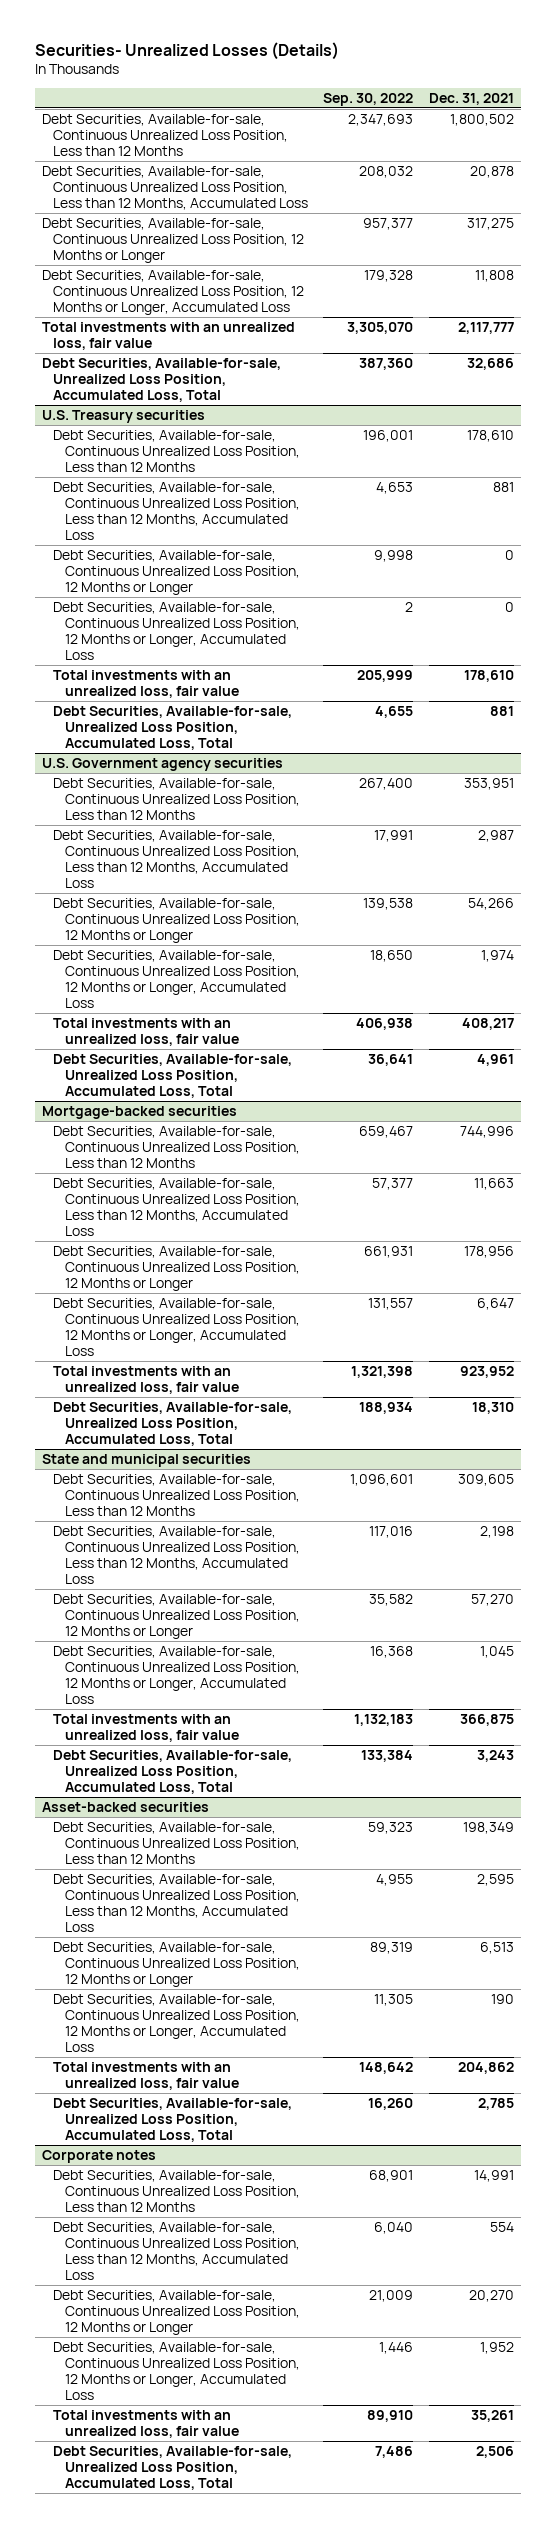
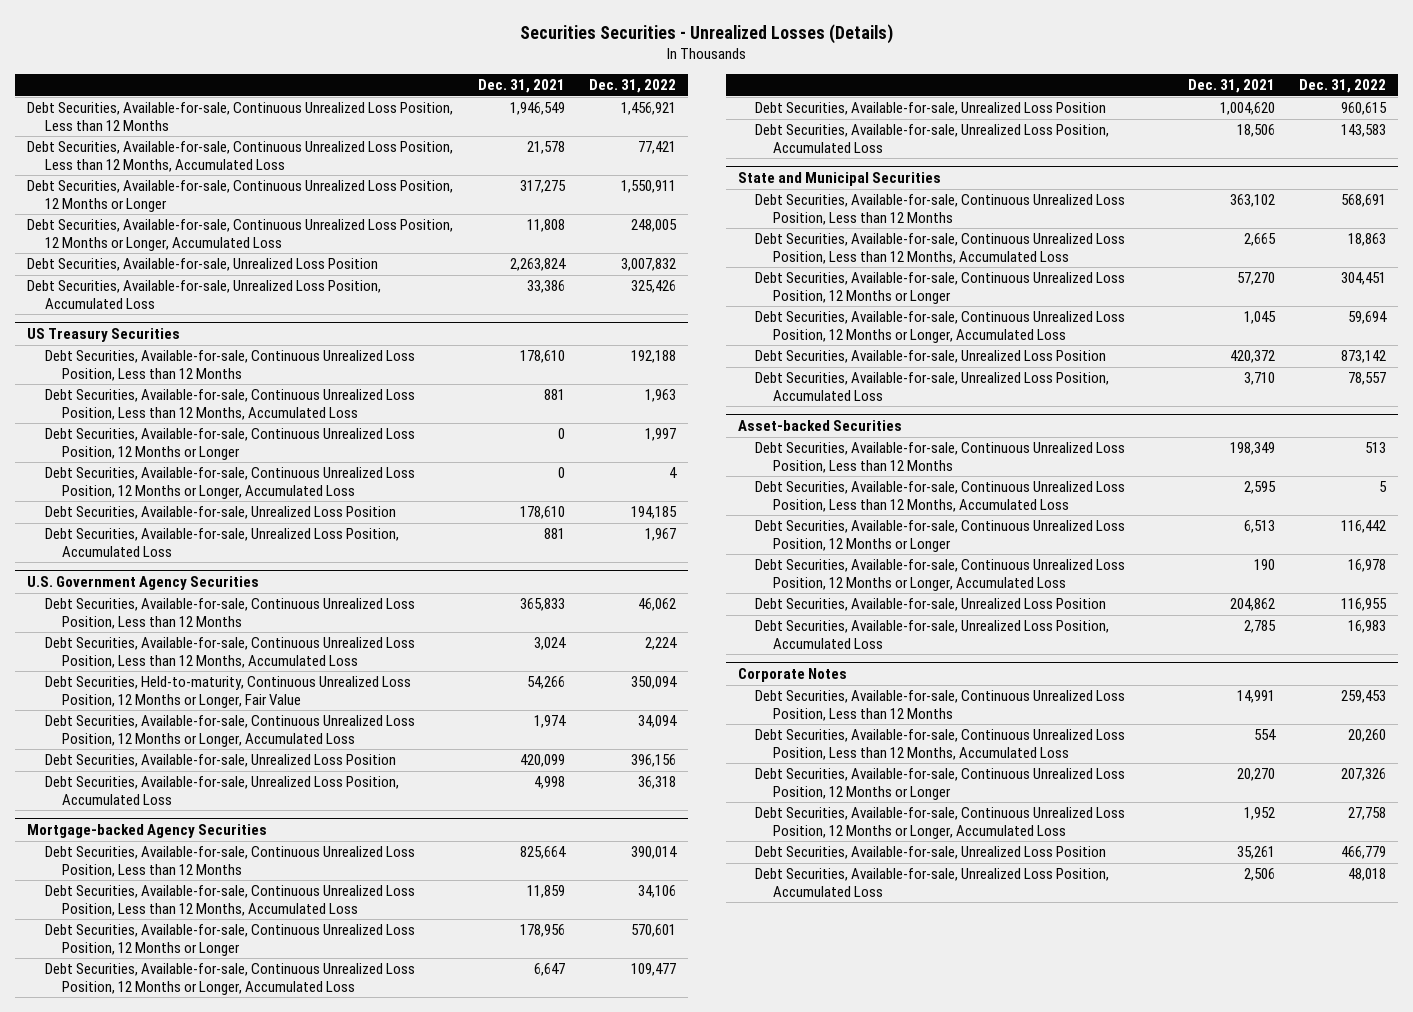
- Securities- Unrealized Losses (Details)
+ Securities Securities - Unrealized Losses (Details)
- | Sep. 30, 2022 | Dec. 31, 2021
+ | Dec. 31, 2021 | Dec. 31, 2022
- Debt Securities, Available-for-sale, Continuous Unrealized Loss Position, Less than 12 Months | 2,347,693 | 1,800,502
- Debt Securities, Available-for-sale, Continuous Unrealized Loss Position, Less than 12 Months, Accumulated Loss | 208,032 | 20,878
+ Debt Securities, Available-for-sale, Continuous Unrealized Loss Position, Less than 12 Months | 1,946,549 | 1,456,921
+ Debt Securities, Available-for-sale, Continuous Unrealized Loss Position, Less than 12 Months, Accumulated Loss | 21,578 | 77,421
- Total investments with an unrealized loss, fair value | 3,305,070 | 2,117,777
- Debt Securities, Available-for-sale, Unrealized Loss Position, Accumulated Loss, Total | 387,360 | 32,686
- U.S. Treasury securities
+ Debt Securities, Available-for-sale, Unrealized Loss Position | 2,263,824 | 3,007,832
+ Debt Securities, Available-for-sale, Unrealized Loss Position, Accumulated Loss | 33,386 | 325,426
+ US Treasury Securities
- Total investments with an unrealized loss, fair value | 205,999 | 178,610
- Debt Securities, Available-for-sale, Unrealized Loss Position, Accumulated Loss, Total | 4,655 | 881
- U.S. Government agency securities
- Debt Securities, Available-for-sale, Continuous Unrealized Loss Position, Less than 12 Months | 267,400 | 353,951
- Debt Securities, Available-for-sale, Continuous Unrealized Loss Position, Less than 12 Months, Accumulated Loss | 17,991 | 2,987
- Debt Securities, Available-for-sale, Continuous Unrealized Loss Position, 12 Months or Longer | 139,538 | 54,266
+ Debt Securities, Available-for-sale, Unrealized Loss Position | 178,610 | 194,185
+ Debt Securities, Available-for-sale, Unrealized Loss Position, Accumulated Loss | 881 | 1,967
+ U.S. Government Agency Securities
+ Debt Securities, Available-for-sale, Continuous Unrealized Loss Position, Less than 12 Months | 365,833 | 46,062
+ Debt Securities, Available-for-sale, Continuous Unrealized Loss Position, Less than 12 Months, Accumulated Loss | 3,024 | 2,224
+ Debt Securities, Held-to-maturity, Continuous Unrealized Loss Position, 12 Months or Longer, Fair Value | 54,266 | 350,094
- Total investments with an unrealized loss, fair value | 406,938 | 408,217
- Debt Securities, Available-for-sale, Unrealized Loss Position, Accumulated Loss, Total | 36,641 | 4,961
- Mortgage-backed securities
- Debt Securities, Available-for-sale, Continuous Unrealized Loss Position, Less than 12 Months | 659,467 | 744,996
- Debt Securities, Available-for-sale, Continuous Unrealized Loss Position, Less than 12 Months, Accumulated Loss | 57,377 | 11,663
+ Debt Securities, Available-for-sale, Unrealized Loss Position | 420,099 | 396,156
+ Debt Securities, Available-for-sale, Unrealized Loss Position, Accumulated Loss | 4,998 | 36,318
+ Mortgage-backed Agency Securities
+ Debt Securities, Available-for-sale, Continuous Unrealized Loss Position, Less than 12 Months | 825,664 | 390,014
+ Debt Securities, Available-for-sale, Continuous Unrealized Loss Position, Less than 12 Months, Accumulated Loss | 11,859 | 34,106
- Total investments with an unrealized loss, fair value | 1,321,398 | 923,952
- Debt Securities, Available-for-sale, Unrealized Loss Position, Accumulated Loss, Total | 188,934 | 18,310
- State and municipal securities
- Debt Securities, Available-for-sale, Continuous Unrealized Loss Position, Less than 12 Months | 1,096,601 | 309,605
- Debt Securities, Available-for-sale, Continuous Unrealized Loss Position, Less than 12 Months, Accumulated Loss | 117,016 | 2,198
+ Debt Securities, Available-for-sale, Unrealized Loss Position | 1,004,620 | 960,615
+ Debt Securities, Available-for-sale, Unrealized Loss Position, Accumulated Loss | 18,506 | 143,583
+ State and Municipal Securities
+ Debt Securities, Available-for-sale, Continuous Unrealized Loss Position, Less than 12 Months | 363,102 | 568,691
+ Debt Securities, Available-for-sale, Continuous Unrealized Loss Position, Less than 12 Months, Accumulated Loss | 2,665 | 18,863
- Total investments with an unrealized loss, fair value | 1,132,183 | 366,875
- Debt Securities, Available-for-sale, Unrealized Loss Position, Accumulated Loss, Total | 133,384 | 3,243
- Asset-backed securities
+ Debt Securities, Available-for-sale, Unrealized Loss Position | 420,372 | 873,142
+ Debt Securities, Available-for-sale, Unrealized Loss Position, Accumulated Loss | 3,710 | 78,557
+ Asset-backed Securities
- Total investments with an unrealized loss, fair value | 148,642 | 204,862
- Debt Securities, Available-for-sale, Unrealized Loss Position, Accumulated Loss, Total | 16,260 | 2,785
- Corporate notes
+ Debt Securities, Available-for-sale, Unrealized Loss Position | 204,862 | 116,955
+ Debt Securities, Available-for-sale, Unrealized Loss Position, Accumulated Loss | 2,785 | 16,983
+ Corporate Notes
- Total investments with an unrealized loss, fair value | 89,910 | 35,261
- Debt Securities, Available-for-sale, Unrealized Loss Position, Accumulated Loss, Total | 7,486 | 2,506
+ Debt Securities, Available-for-sale, Unrealized Loss Position | 35,261 | 466,779
+ Debt Securities, Available-for-sale, Unrealized Loss Position, Accumulated Loss | 2,506 | 48,018

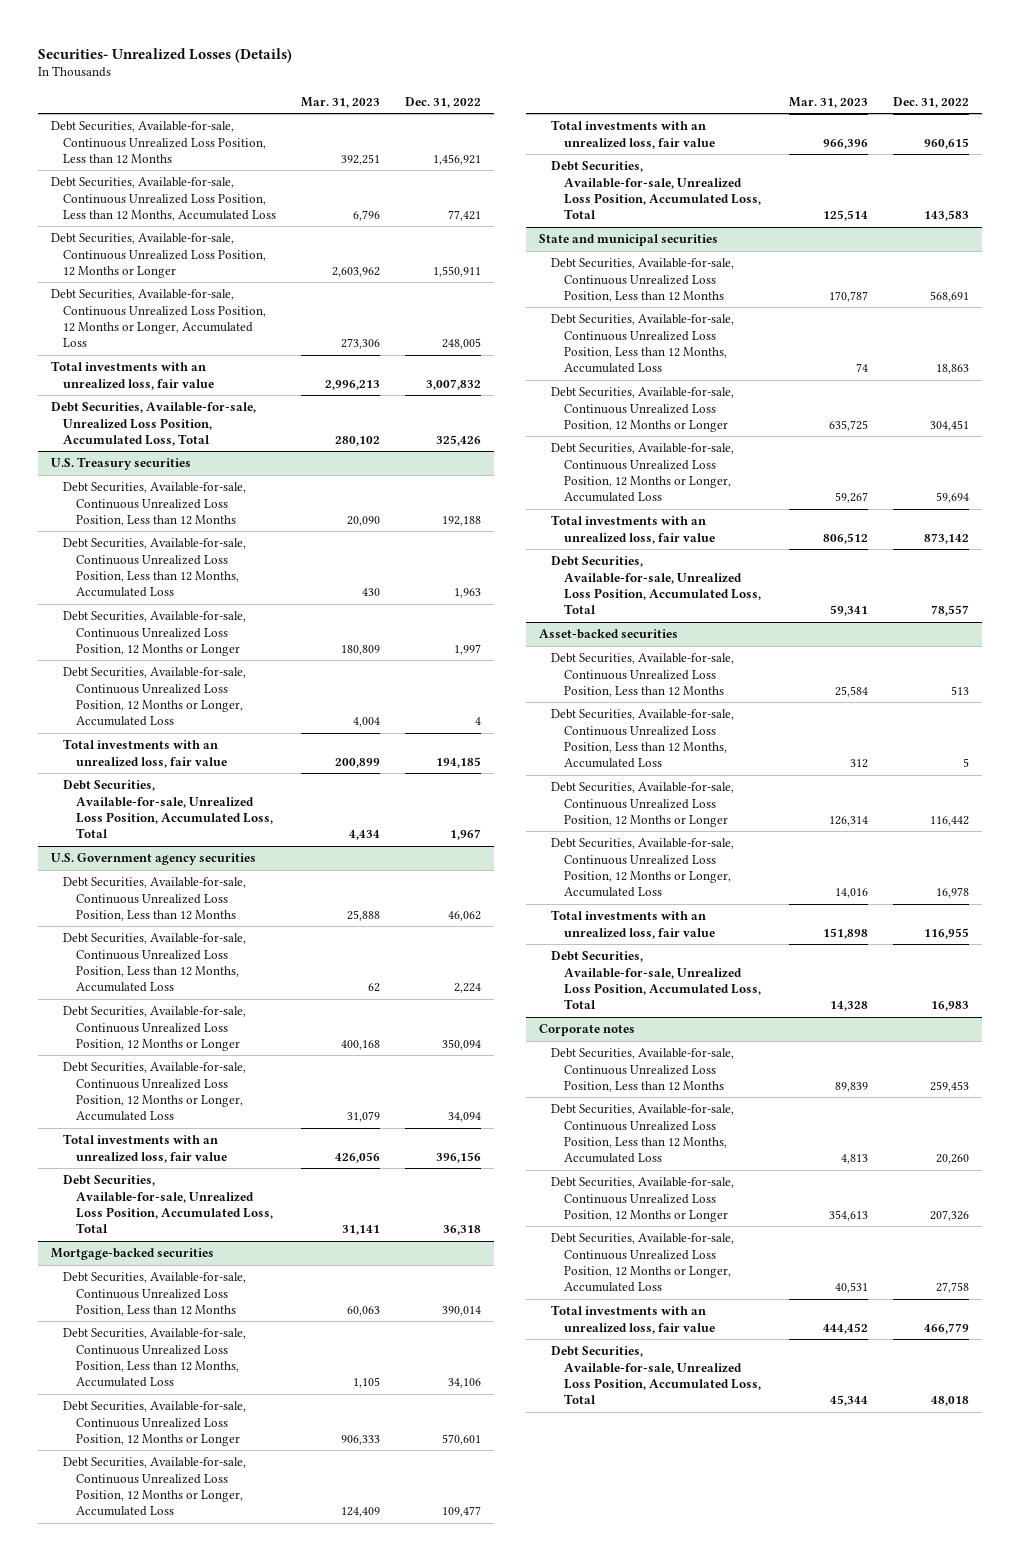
- Securities Securities - Unrealized Losses (Details)
+ Securities- Unrealized Losses (Details)
- | Dec. 31, 2021 | Dec. 31, 2022
+ | Mar. 31, 2023 | Dec. 31, 2022
- Debt Securities, Available-for-sale, Unrealized Loss Position | 2,263,824 | 3,007,832
- Debt Securities, Available-for-sale, Unrealized Loss Position, Accumulated Loss | 33,386 | 325,426
- US Treasury Securities
+ Total investments with an unrealized loss, fair value | 2,996,213 | 3,007,832
+ Debt Securities, Available-for-sale, Unrealized Loss Position, Accumulated Loss, Total | 280,102 | 325,426
+ U.S. Treasury securities
- Debt Securities, Available-for-sale, Unrealized Loss Position | 178,610 | 194,185
- Debt Securities, Available-for-sale, Unrealized Loss Position, Accumulated Loss | 881 | 1,967
- U.S. Government Agency Securities
+ Total investments with an unrealized loss, fair value | 200,899 | 194,185
+ Debt Securities, Available-for-sale, Unrealized Loss Position, Accumulated Loss, Total | 4,434 | 1,967
+ U.S. Government agency securities
- Debt Securities, Held-to-maturity, Continuous Unrealized Loss Position, 12 Months or Longer, Fair Value | 54,266 | 350,094
+ Debt Securities, Available-for-sale, Continuous Unrealized Loss Position, 12 Months or Longer | 400,168 | 350,094
- Debt Securities, Available-for-sale, Unrealized Loss Position | 420,099 | 396,156
- Debt Securities, Available-for-sale, Unrealized Loss Position, Accumulated Loss | 4,998 | 36,318
- Mortgage-backed Agency Securities
+ Total investments with an unrealized loss, fair value | 426,056 | 396,156
+ Debt Securities, Available-for-sale, Unrealized Loss Position, Accumulated Loss, Total | 31,141 | 36,318
+ Mortgage-backed securities
- Debt Securities, Available-for-sale, Unrealized Loss Position | 1,004,620 | 960,615
- Debt Securities, Available-for-sale, Unrealized Loss Position, Accumulated Loss | 18,506 | 143,583
- State and Municipal Securities
+ Total investments with an unrealized loss, fair value | 966,396 | 960,615
+ Debt Securities, Available-for-sale, Unrealized Loss Position, Accumulated Loss, Total | 125,514 | 143,583
+ State and municipal securities
- Debt Securities, Available-for-sale, Unrealized Loss Position | 420,372 | 873,142
- Debt Securities, Available-for-sale, Unrealized Loss Position, Accumulated Loss | 3,710 | 78,557
- Asset-backed Securities
+ Total investments with an unrealized loss, fair value | 806,512 | 873,142
+ Debt Securities, Available-for-sale, Unrealized Loss Position, Accumulated Loss, Total | 59,341 | 78,557
+ Asset-backed securities
- Debt Securities, Available-for-sale, Unrealized Loss Position | 204,862 | 116,955
- Debt Securities, Available-for-sale, Unrealized Loss Position, Accumulated Loss | 2,785 | 16,983
- Corporate Notes
+ Total investments with an unrealized loss, fair value | 151,898 | 116,955
+ Debt Securities, Available-for-sale, Unrealized Loss Position, Accumulated Loss, Total | 14,328 | 16,983
+ Corporate notes
- Debt Securities, Available-for-sale, Unrealized Loss Position | 35,261 | 466,779
- Debt Securities, Available-for-sale, Unrealized Loss Position, Accumulated Loss | 2,506 | 48,018
+ Total investments with an unrealized loss, fair value | 444,452 | 466,779
+ Debt Securities, Available-for-sale, Unrealized Loss Position, Accumulated Loss, Total | 45,344 | 48,018

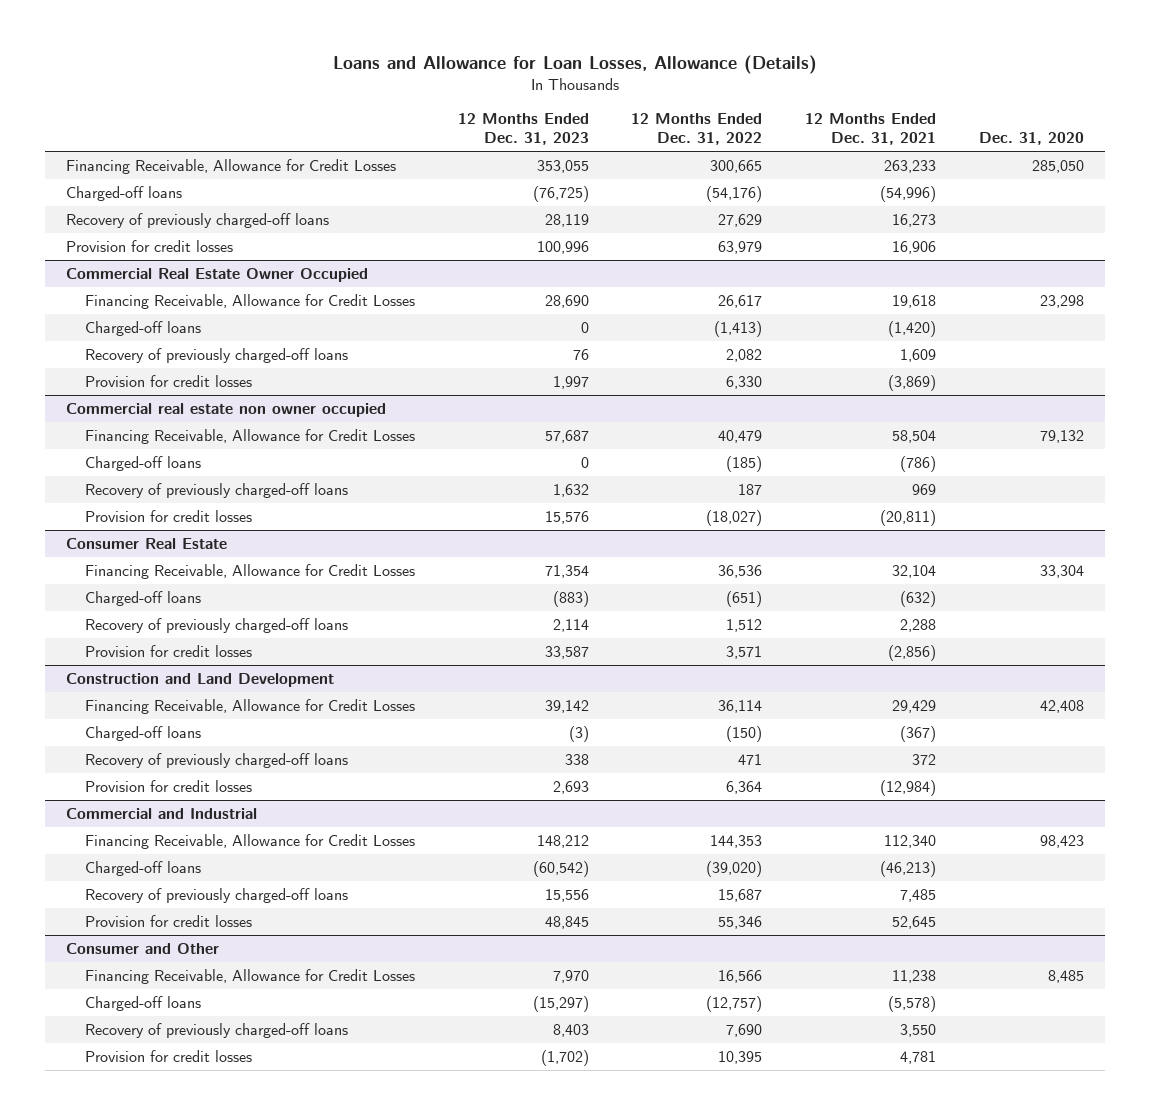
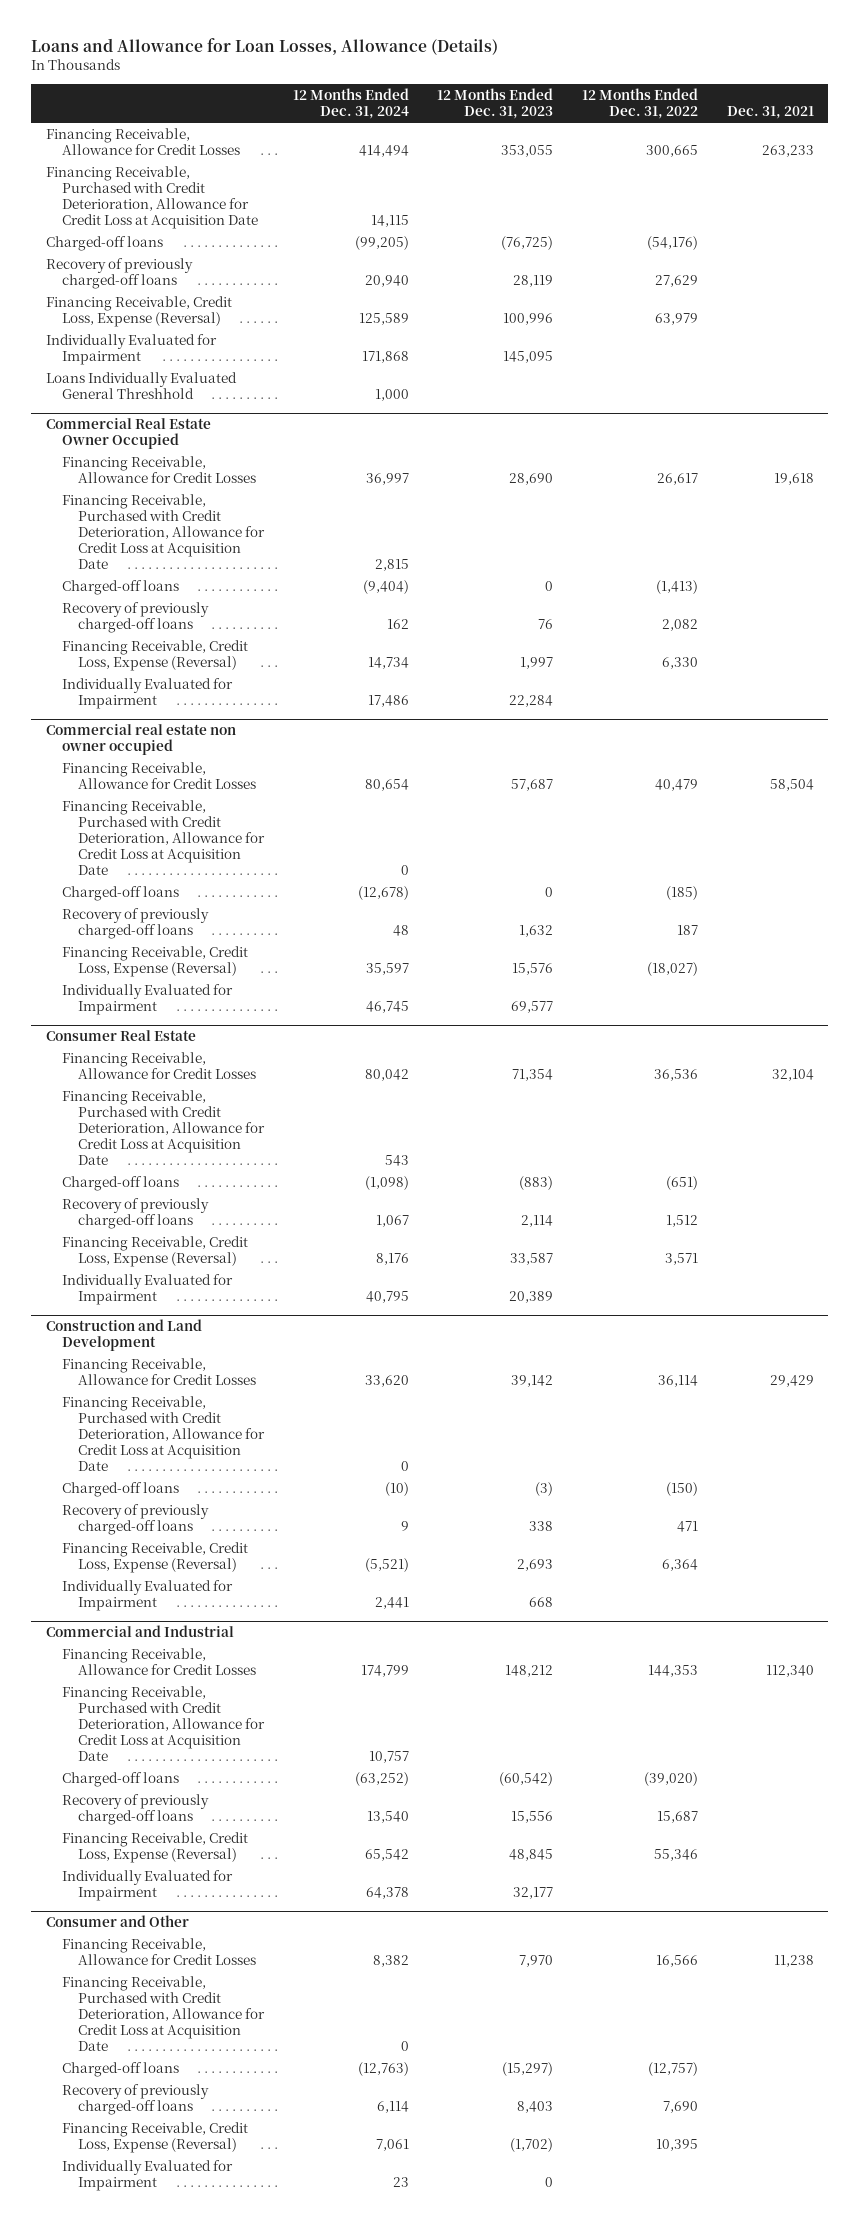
- | 12 Months Ended Dec. 31, 2023 | 12 Months Ended Dec. 31, 2022 | 12 Months Ended Dec. 31, 2021 | Dec. 31, 2020
+ | 12 Months Ended Dec. 31, 2024 | 12 Months Ended Dec. 31, 2023 | 12 Months Ended Dec. 31, 2022 | Dec. 31, 2021
+ Financing Receivable, Purchased with Credit Deterioration, Allowance for Credit Loss at Acquisition Date | 14,115 | | |
- Provision for credit losses | 100,996 | 63,979 | 16,906 |
+ Financing Receivable, Credit Loss, Expense (Reversal) | 125,589 | 100,996 | 63,979 |
+ Individually Evaluated for Impairment | 171,868 | 145,095 | |
+ Loans Individually Evaluated General Threshhold | 1,000 | | |
@ Commercial Real Estate Owner Occupied
+ Financing Receivable, Purchased with Credit Deterioration, Allowance for Credit Loss at Acquisition Date | 2,815 | | |
- Provision for credit losses | 1,997 | 6,330 | (3,869) |
+ Financing Receivable, Credit Loss, Expense (Reversal) | 14,734 | 1,997 | 6,330 |
+ Individually Evaluated for Impairment | 17,486 | 22,284 | |
@ Commercial real estate non owner occupied
+ Financing Receivable, Purchased with Credit Deterioration, Allowance for Credit Loss at Acquisition Date | 0 | | |
- Provision for credit losses | 15,576 | (18,027) | (20,811) |
+ Financing Receivable, Credit Loss, Expense (Reversal) | 35,597 | 15,576 | (18,027) |
+ Individually Evaluated for Impairment | 46,745 | 69,577 | |
@ Consumer Real Estate
+ Financing Receivable, Purchased with Credit Deterioration, Allowance for Credit Loss at Acquisition Date | 543 | | |
- Provision for credit losses | 33,587 | 3,571 | (2,856) |
+ Financing Receivable, Credit Loss, Expense (Reversal) | 8,176 | 33,587 | 3,571 |
+ Individually Evaluated for Impairment | 40,795 | 20,389 | |
@ Construction and Land Development
+ Financing Receivable, Purchased with Credit Deterioration, Allowance for Credit Loss at Acquisition Date | 0 | | |
- Provision for credit losses | 2,693 | 6,364 | (12,984) |
+ Financing Receivable, Credit Loss, Expense (Reversal) | (5,521) | 2,693 | 6,364 |
+ Individually Evaluated for Impairment | 2,441 | 668 | |
@ Commercial and Industrial
+ Financing Receivable, Purchased with Credit Deterioration, Allowance for Credit Loss at Acquisition Date | 10,757 | | |
- Provision for credit losses | 48,845 | 55,346 | 52,645 |
+ Financing Receivable, Credit Loss, Expense (Reversal) | 65,542 | 48,845 | 55,346 |
+ Individually Evaluated for Impairment | 64,378 | 32,177 | |
@ Consumer and Other
+ Financing Receivable, Purchased with Credit Deterioration, Allowance for Credit Loss at Acquisition Date | 0 | | |
- Provision for credit losses | (1,702) | 10,395 | 4,781 |
+ Financing Receivable, Credit Loss, Expense (Reversal) | 7,061 | (1,702) | 10,395 |
+ Individually Evaluated for Impairment | 23 | 0 | |

